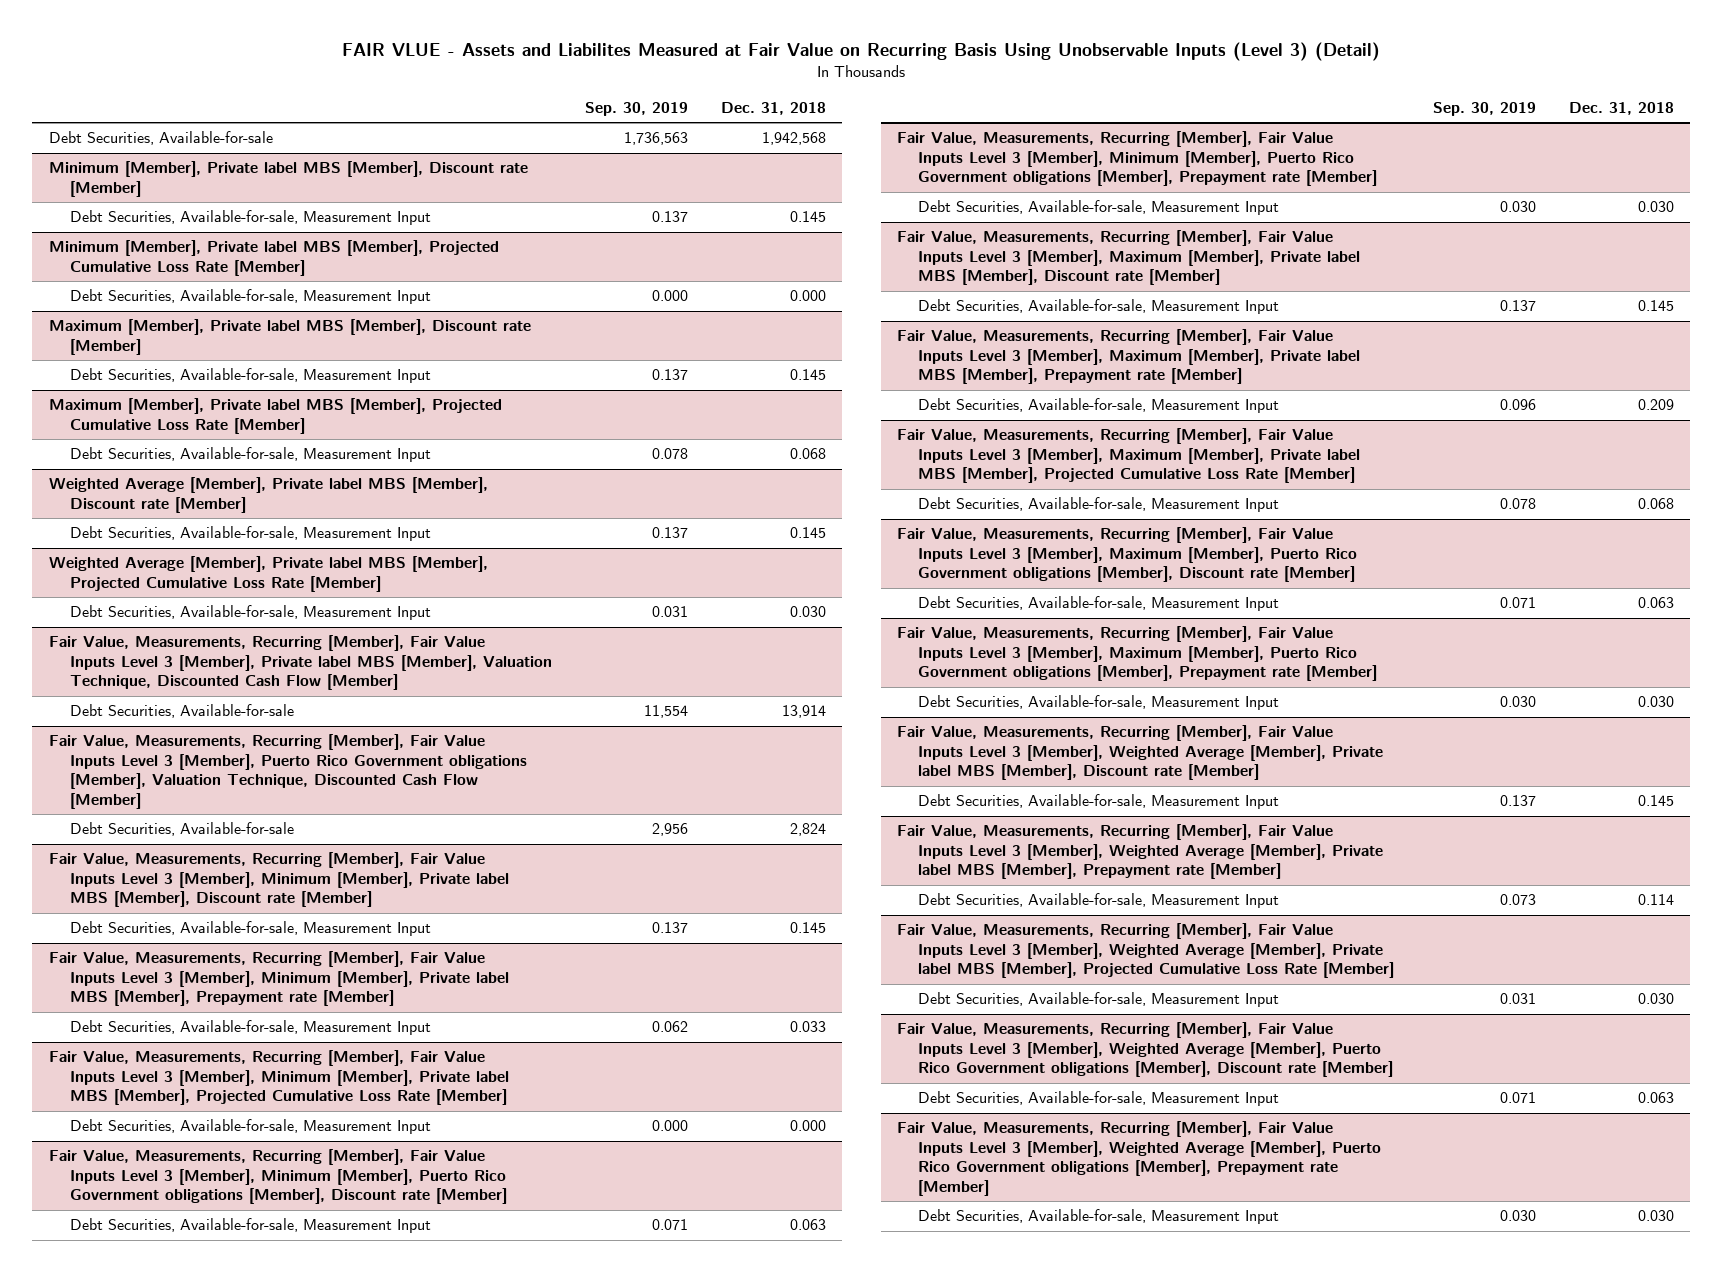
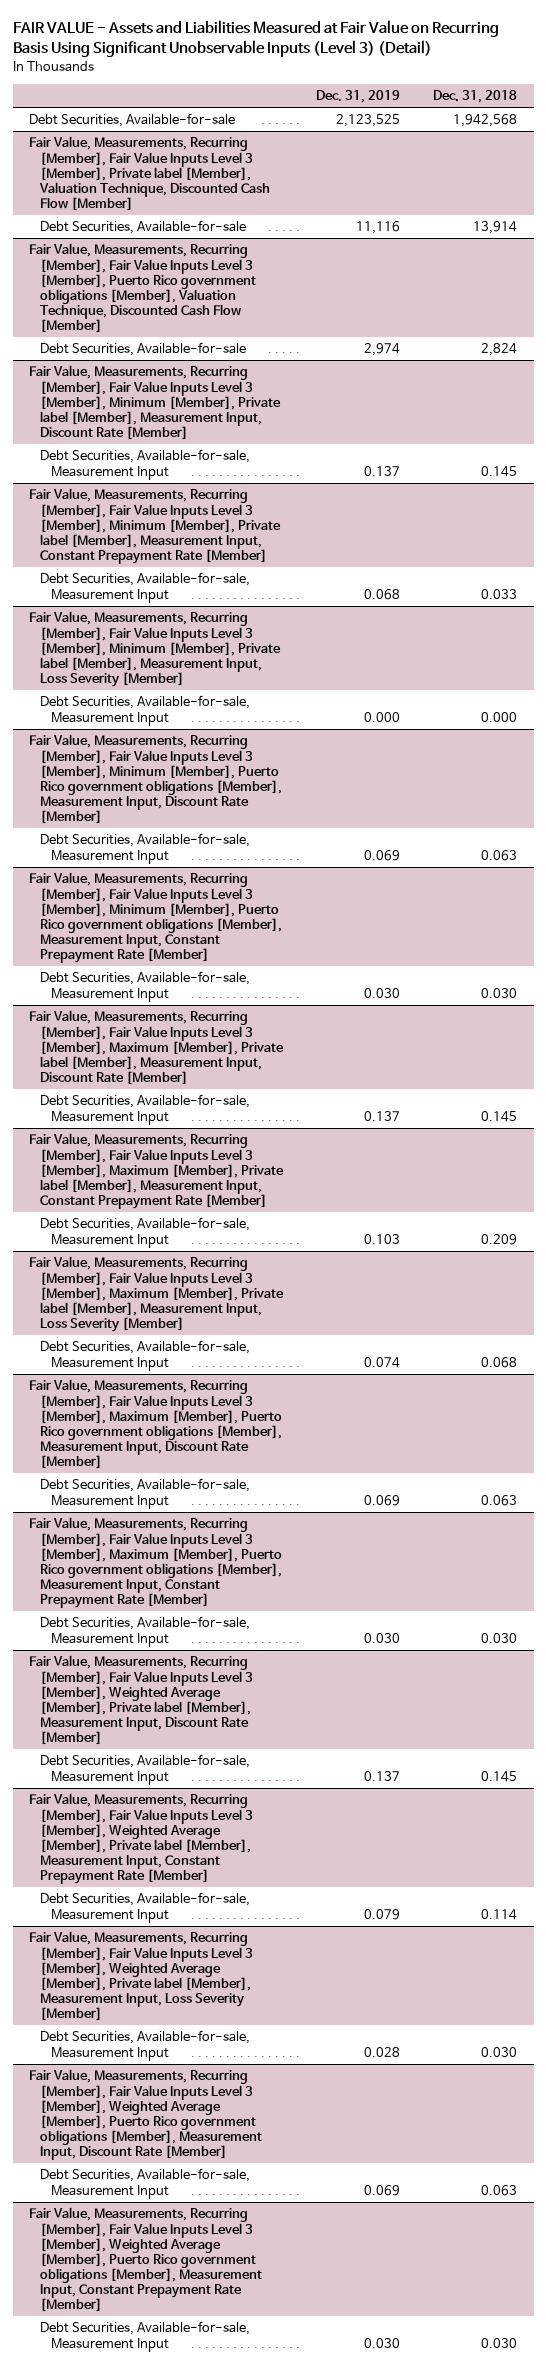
- FAIR VLUE - Assets and Liabilites Measured at Fair Value on Recurring Basis Using Unobservable Inputs (Level 3) (Detail)
+ FAIR VALUE - Assets and Liabilities Measured at Fair Value on Recurring Basis Using Significant Unobservable Inputs (Level 3) (Detail)
- | Sep. 30, 2019 | Dec. 31, 2018
+ | Dec. 31, 2019 | Dec. 31, 2018
- Minimum [Member], Private label MBS [Member], Discount rate [Member]
- Debt Securities, Available-for-sale, Measurement Input | 0.137 | 0.145
- Minimum [Member], Private label MBS [Member], Projected Cumulative Loss Rate [Member]
- Debt Securities, Available-for-sale, Measurement Input | 0.000 | 0.000
- Maximum [Member], Private label MBS [Member], Discount rate [Member]
- Debt Securities, Available-for-sale, Measurement Input | 0.137 | 0.145
- Maximum [Member], Private label MBS [Member], Projected Cumulative Loss Rate [Member]
- Debt Securities, Available-for-sale, Measurement Input | 0.078 | 0.068
- Weighted Average [Member], Private label MBS [Member], Discount rate [Member]
- Debt Securities, Available-for-sale, Measurement Input | 0.137 | 0.145
- Weighted Average [Member], Private label MBS [Member], Projected Cumulative Loss Rate [Member]
- Debt Securities, Available-for-sale, Measurement Input | 0.031 | 0.030
- Fair Value, Measurements, Recurring [Member], Fair Value Inputs Level 3 [Member], Private label MBS [Member], Valuation Technique, Discounted Cash Flow [Member]
+ Fair Value, Measurements, Recurring [Member], Fair Value Inputs Level 3 [Member], Private label [Member], Valuation Technique, Discounted Cash Flow [Member]
- Fair Value, Measurements, Recurring [Member], Fair Value Inputs Level 3 [Member], Puerto Rico Government obligations [Member], Valuation Technique, Discounted Cash Flow [Member]
+ Fair Value, Measurements, Recurring [Member], Fair Value Inputs Level 3 [Member], Puerto Rico government obligations [Member], Valuation Technique, Discounted Cash Flow [Member]
- Fair Value, Measurements, Recurring [Member], Fair Value Inputs Level 3 [Member], Minimum [Member], Private label MBS [Member], Discount rate [Member]
+ Fair Value, Measurements, Recurring [Member], Fair Value Inputs Level 3 [Member], Minimum [Member], Private label [Member], Measurement Input, Discount Rate [Member]
- Fair Value, Measurements, Recurring [Member], Fair Value Inputs Level 3 [Member], Minimum [Member], Private label MBS [Member], Prepayment rate [Member]
+ Fair Value, Measurements, Recurring [Member], Fair Value Inputs Level 3 [Member], Minimum [Member], Private label [Member], Measurement Input, Constant Prepayment Rate [Member]
- Fair Value, Measurements, Recurring [Member], Fair Value Inputs Level 3 [Member], Minimum [Member], Private label MBS [Member], Projected Cumulative Loss Rate [Member]
+ Fair Value, Measurements, Recurring [Member], Fair Value Inputs Level 3 [Member], Minimum [Member], Private label [Member], Measurement Input, Loss Severity [Member]
- Fair Value, Measurements, Recurring [Member], Fair Value Inputs Level 3 [Member], Minimum [Member], Puerto Rico Government obligations [Member], Discount rate [Member]
+ Fair Value, Measurements, Recurring [Member], Fair Value Inputs Level 3 [Member], Minimum [Member], Puerto Rico government obligations [Member], Measurement Input, Discount Rate [Member]
- Fair Value, Measurements, Recurring [Member], Fair Value Inputs Level 3 [Member], Minimum [Member], Puerto Rico Government obligations [Member], Prepayment rate [Member]
+ Fair Value, Measurements, Recurring [Member], Fair Value Inputs Level 3 [Member], Minimum [Member], Puerto Rico government obligations [Member], Measurement Input, Constant Prepayment Rate [Member]
- Fair Value, Measurements, Recurring [Member], Fair Value Inputs Level 3 [Member], Maximum [Member], Private label MBS [Member], Discount rate [Member]
+ Fair Value, Measurements, Recurring [Member], Fair Value Inputs Level 3 [Member], Maximum [Member], Private label [Member], Measurement Input, Discount Rate [Member]
- Fair Value, Measurements, Recurring [Member], Fair Value Inputs Level 3 [Member], Maximum [Member], Private label MBS [Member], Prepayment rate [Member]
+ Fair Value, Measurements, Recurring [Member], Fair Value Inputs Level 3 [Member], Maximum [Member], Private label [Member], Measurement Input, Constant Prepayment Rate [Member]
- Fair Value, Measurements, Recurring [Member], Fair Value Inputs Level 3 [Member], Maximum [Member], Private label MBS [Member], Projected Cumulative Loss Rate [Member]
+ Fair Value, Measurements, Recurring [Member], Fair Value Inputs Level 3 [Member], Maximum [Member], Private label [Member], Measurement Input, Loss Severity [Member]
- Fair Value, Measurements, Recurring [Member], Fair Value Inputs Level 3 [Member], Maximum [Member], Puerto Rico Government obligations [Member], Discount rate [Member]
+ Fair Value, Measurements, Recurring [Member], Fair Value Inputs Level 3 [Member], Maximum [Member], Puerto Rico government obligations [Member], Measurement Input, Discount Rate [Member]
- Fair Value, Measurements, Recurring [Member], Fair Value Inputs Level 3 [Member], Maximum [Member], Puerto Rico Government obligations [Member], Prepayment rate [Member]
+ Fair Value, Measurements, Recurring [Member], Fair Value Inputs Level 3 [Member], Maximum [Member], Puerto Rico government obligations [Member], Measurement Input, Constant Prepayment Rate [Member]
- Fair Value, Measurements, Recurring [Member], Fair Value Inputs Level 3 [Member], Weighted Average [Member], Private label MBS [Member], Discount rate [Member]
+ Fair Value, Measurements, Recurring [Member], Fair Value Inputs Level 3 [Member], Weighted Average [Member], Private label [Member], Measurement Input, Discount Rate [Member]
- Fair Value, Measurements, Recurring [Member], Fair Value Inputs Level 3 [Member], Weighted Average [Member], Private label MBS [Member], Prepayment rate [Member]
+ Fair Value, Measurements, Recurring [Member], Fair Value Inputs Level 3 [Member], Weighted Average [Member], Private label [Member], Measurement Input, Constant Prepayment Rate [Member]
- Fair Value, Measurements, Recurring [Member], Fair Value Inputs Level 3 [Member], Weighted Average [Member], Private label MBS [Member], Projected Cumulative Loss Rate [Member]
+ Fair Value, Measurements, Recurring [Member], Fair Value Inputs Level 3 [Member], Weighted Average [Member], Private label [Member], Measurement Input, Loss Severity [Member]
- Fair Value, Measurements, Recurring [Member], Fair Value Inputs Level 3 [Member], Weighted Average [Member], Puerto Rico Government obligations [Member], Discount rate [Member]
+ Fair Value, Measurements, Recurring [Member], Fair Value Inputs Level 3 [Member], Weighted Average [Member], Puerto Rico government obligations [Member], Measurement Input, Discount Rate [Member]
- Fair Value, Measurements, Recurring [Member], Fair Value Inputs Level 3 [Member], Weighted Average [Member], Puerto Rico Government obligations [Member], Prepayment rate [Member]
+ Fair Value, Measurements, Recurring [Member], Fair Value Inputs Level 3 [Member], Weighted Average [Member], Puerto Rico government obligations [Member], Measurement Input, Constant Prepayment Rate [Member]

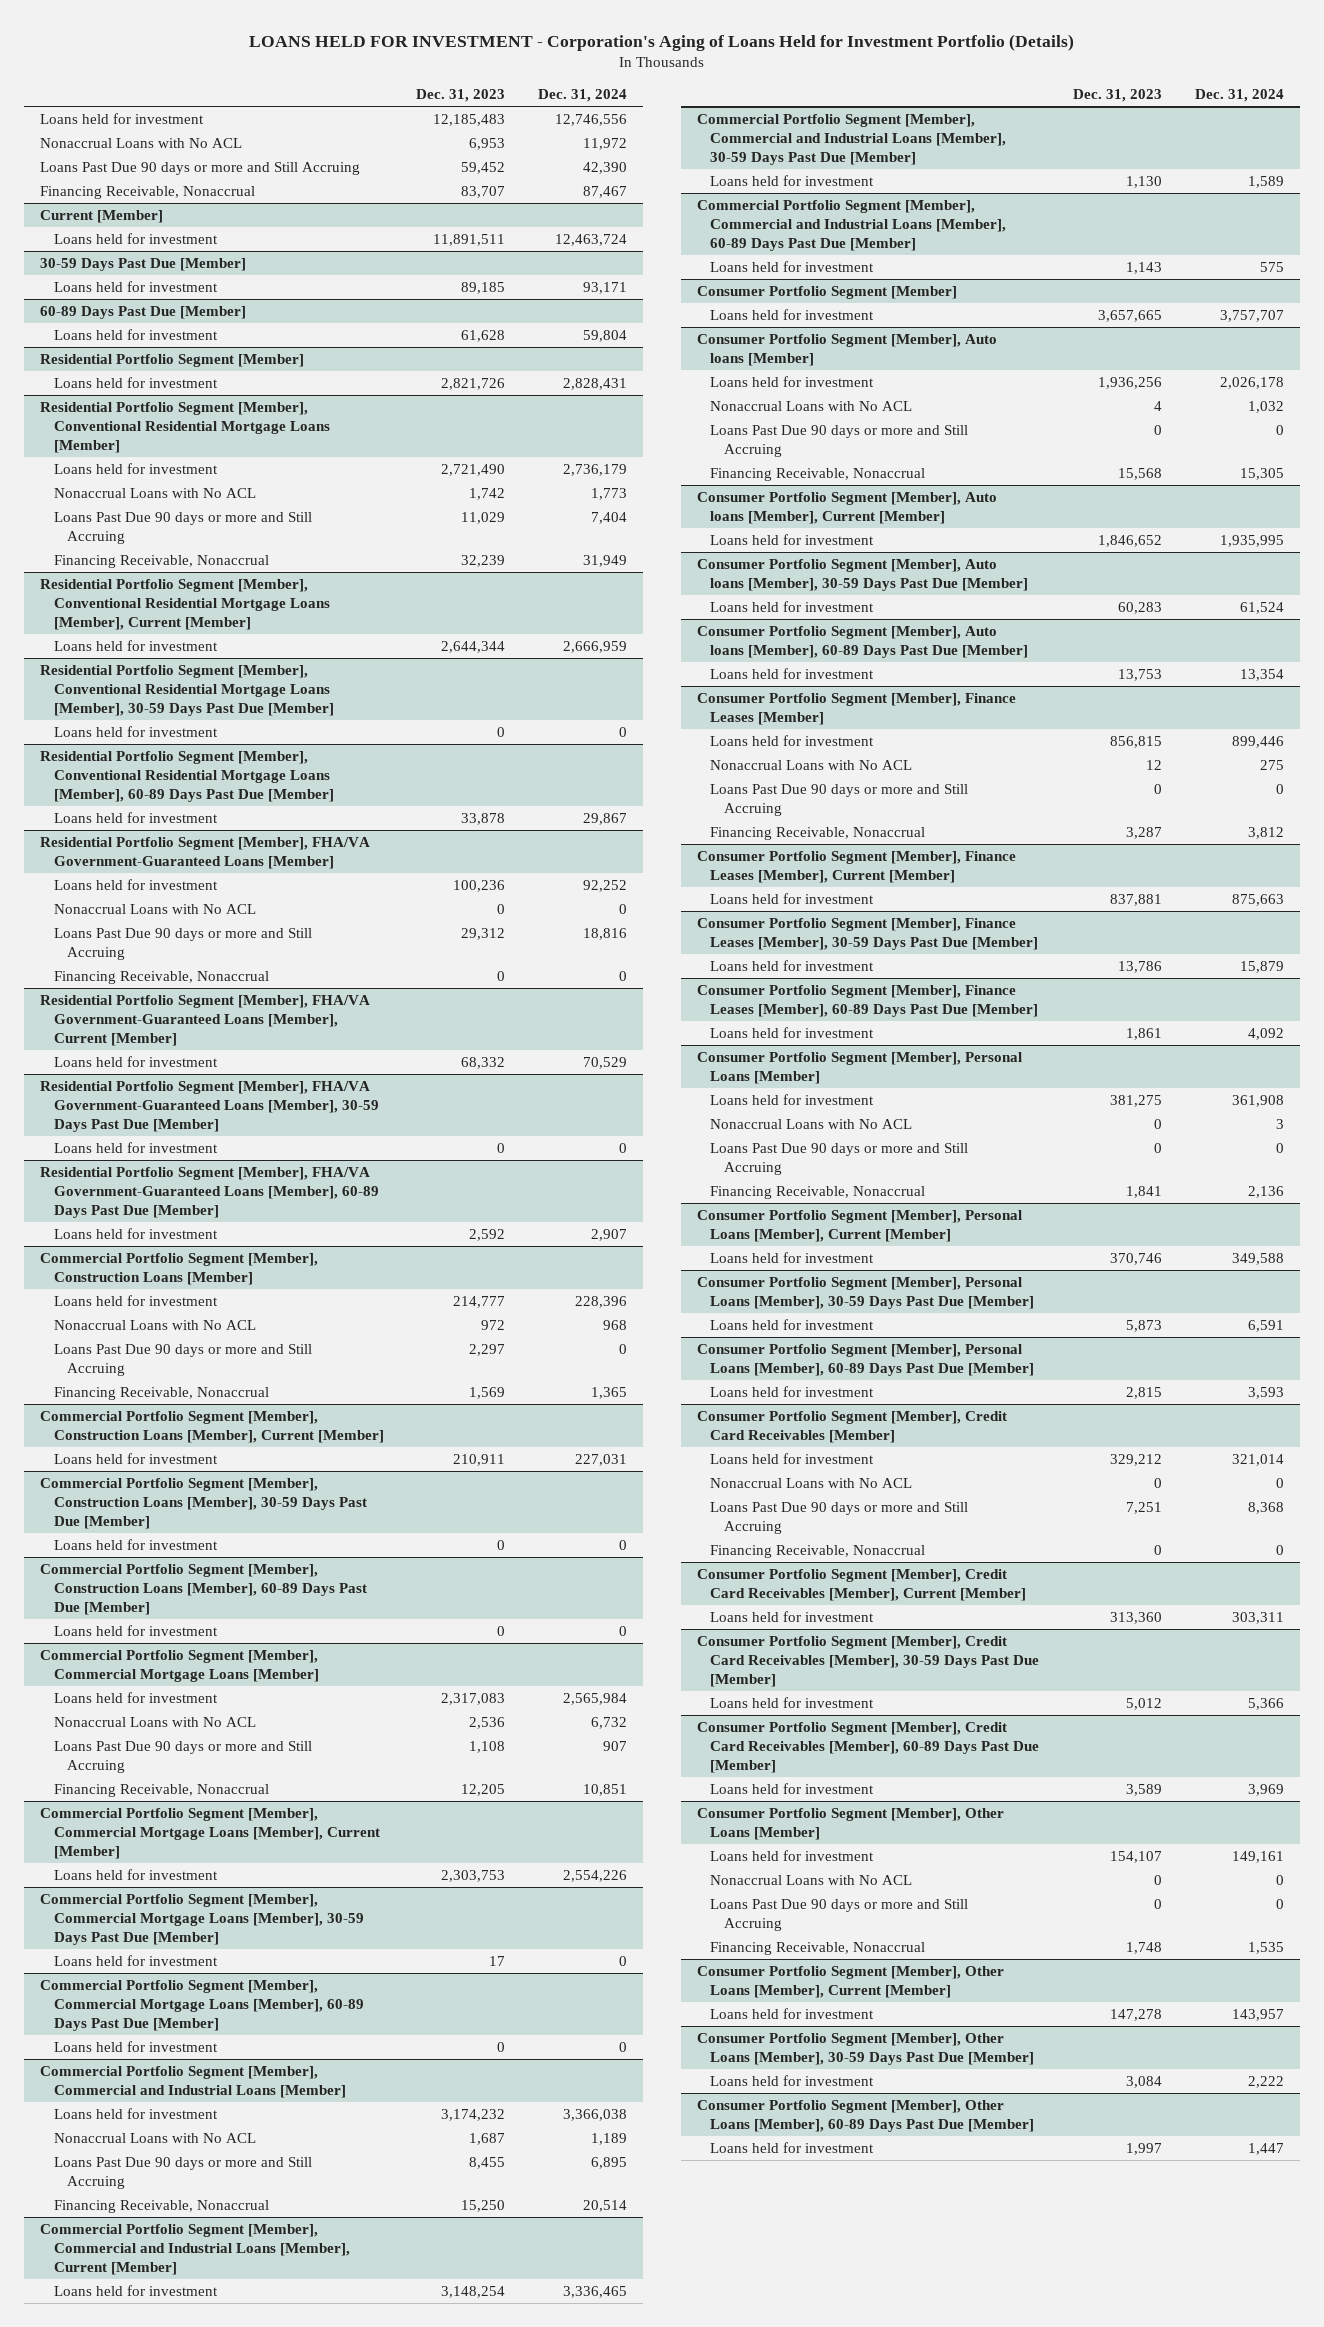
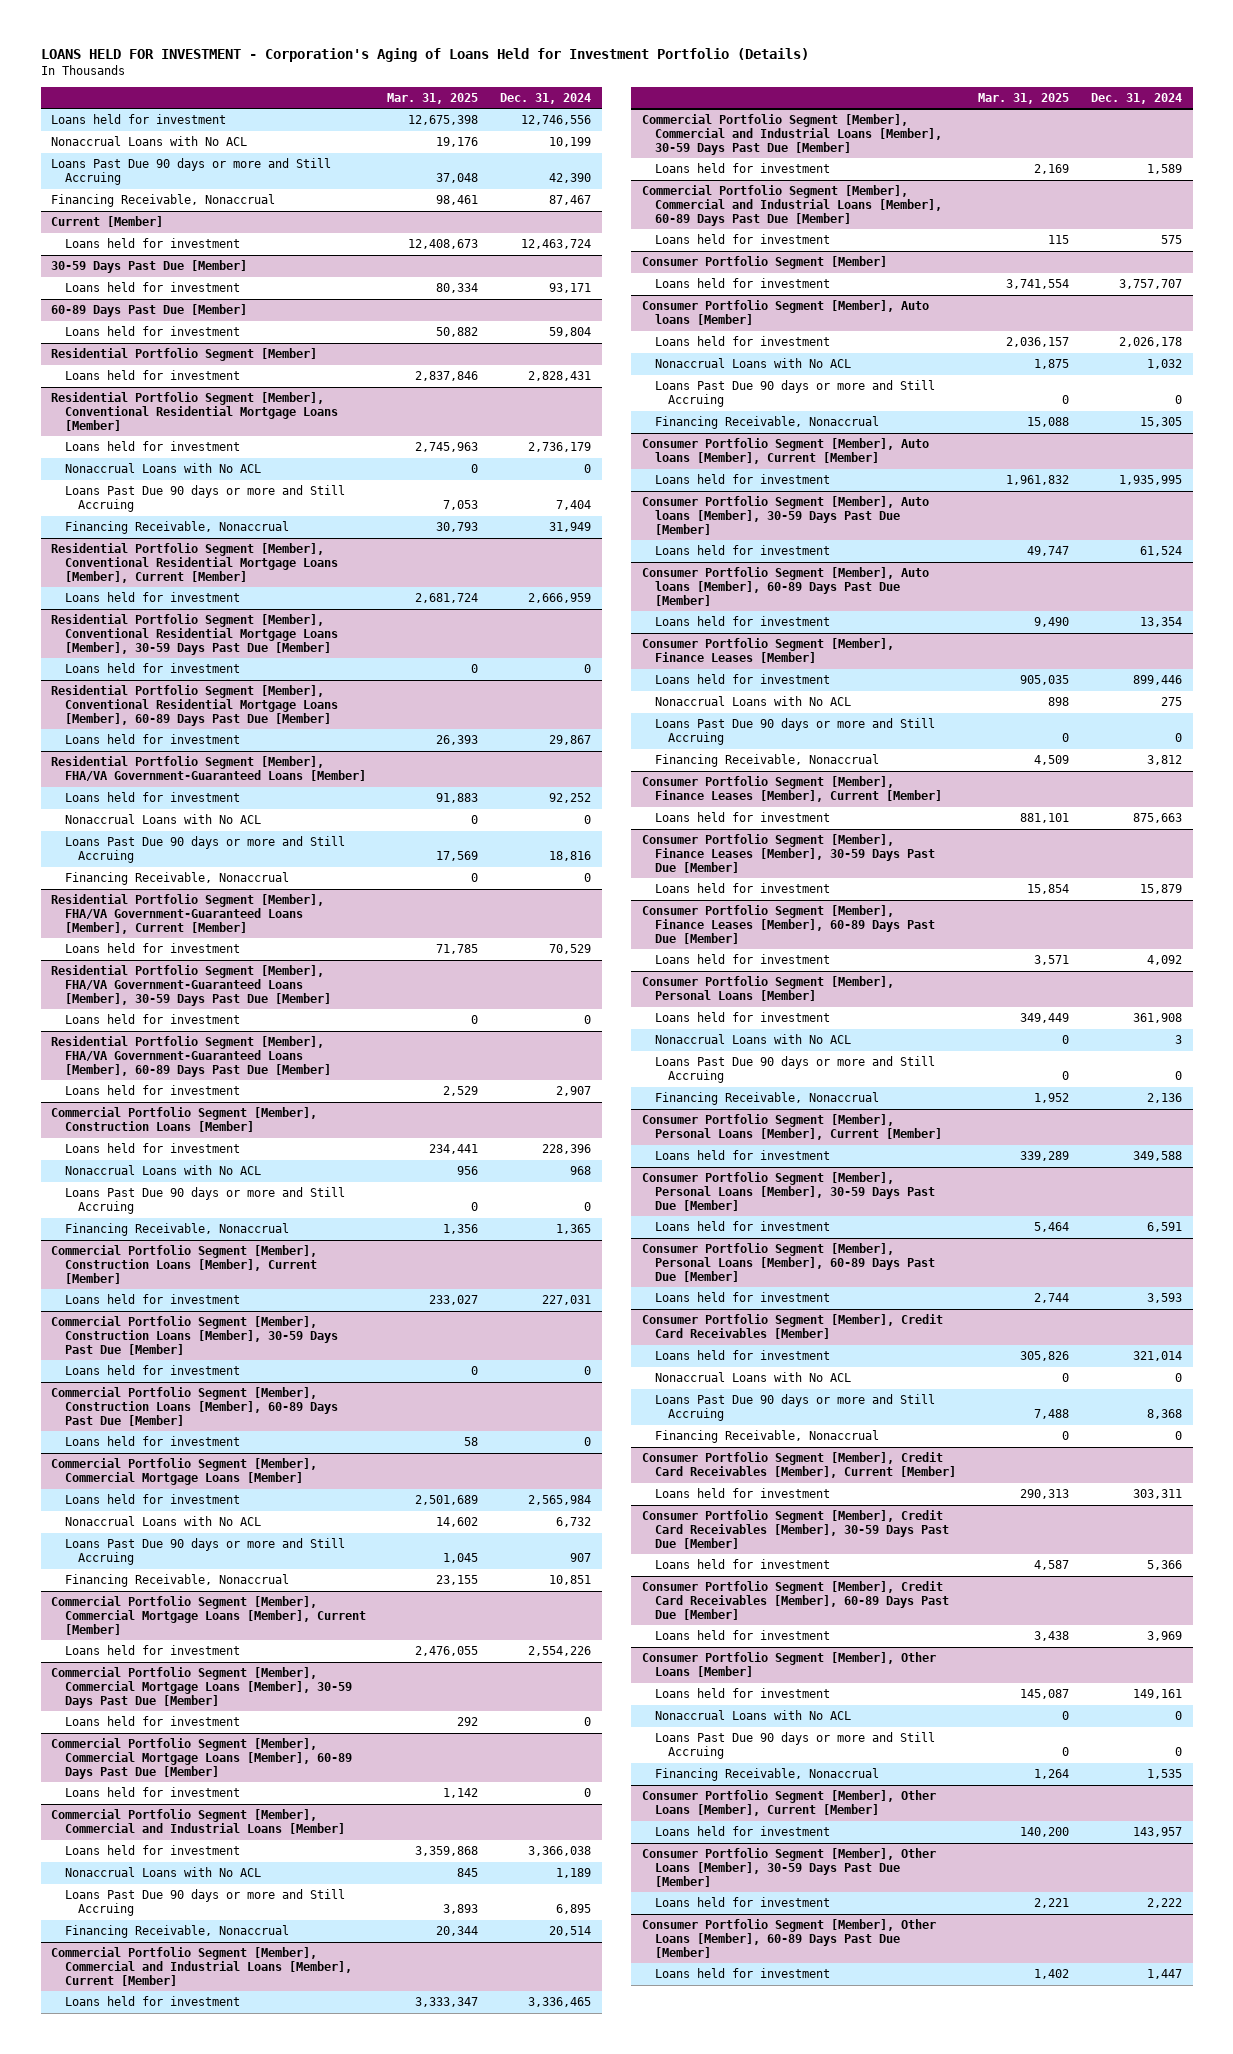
- | Dec. 31, 2023 | Dec. 31, 2024
+ | Mar. 31, 2025 | Dec. 31, 2024
- Nonaccrual Loans with No ACL | 6,953 | 11,972
+ Nonaccrual Loans with No ACL | 19,176 | 10,199
@ Residential Portfolio Segment [Member], Conventional Residential Mortgage Loans [Member]
- Nonaccrual Loans with No ACL | 1,742 | 1,773
+ Nonaccrual Loans with No ACL | 0 | 0

